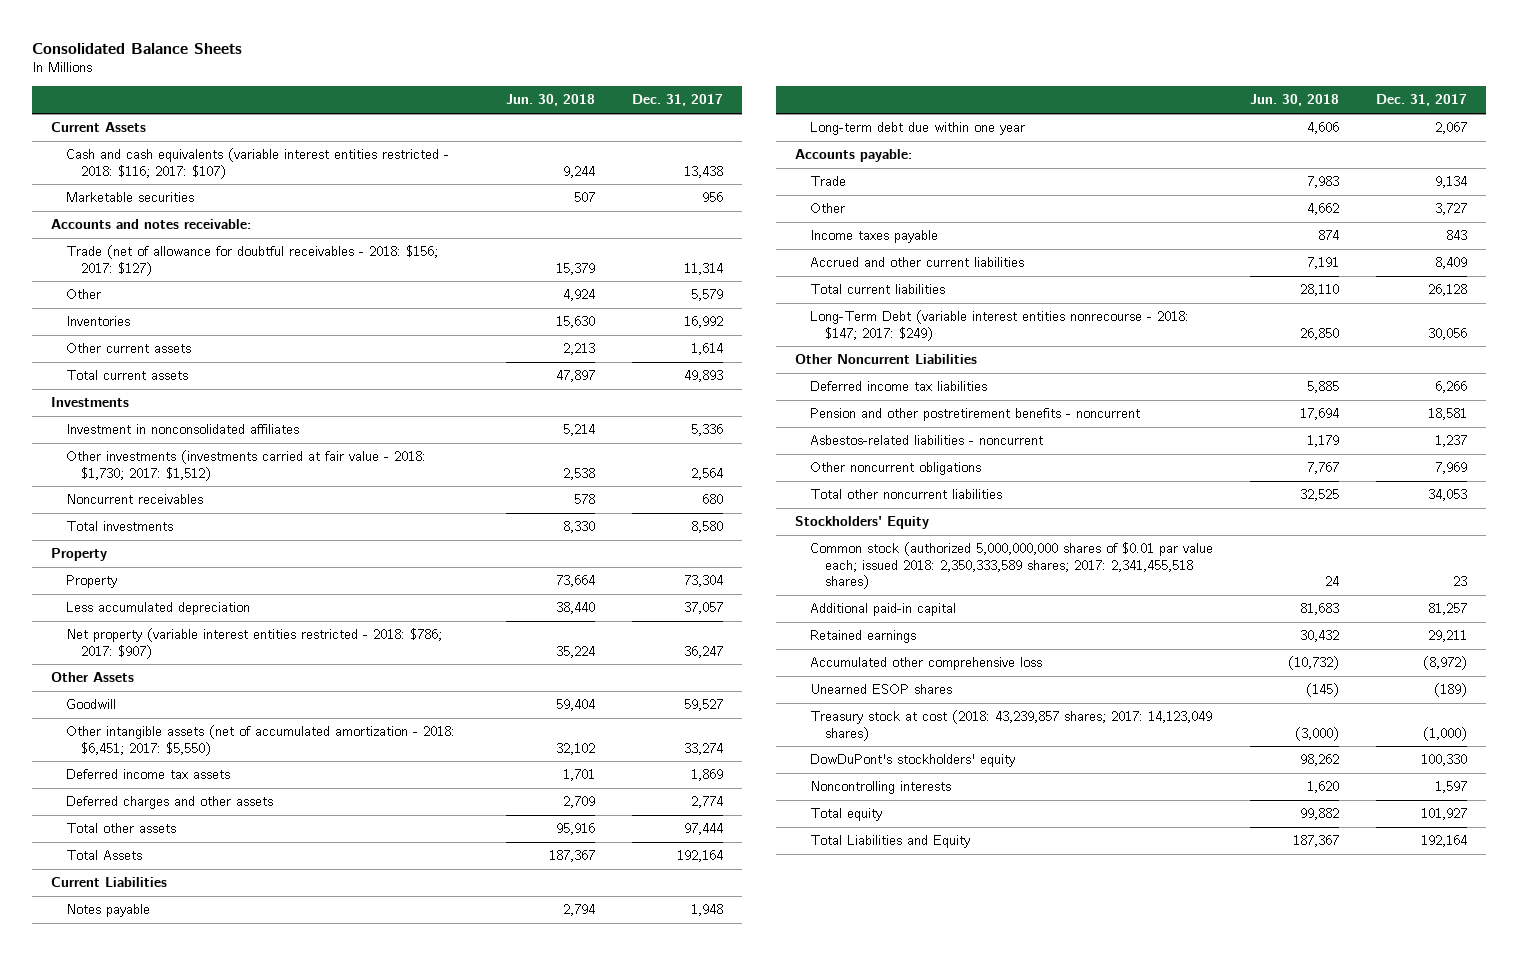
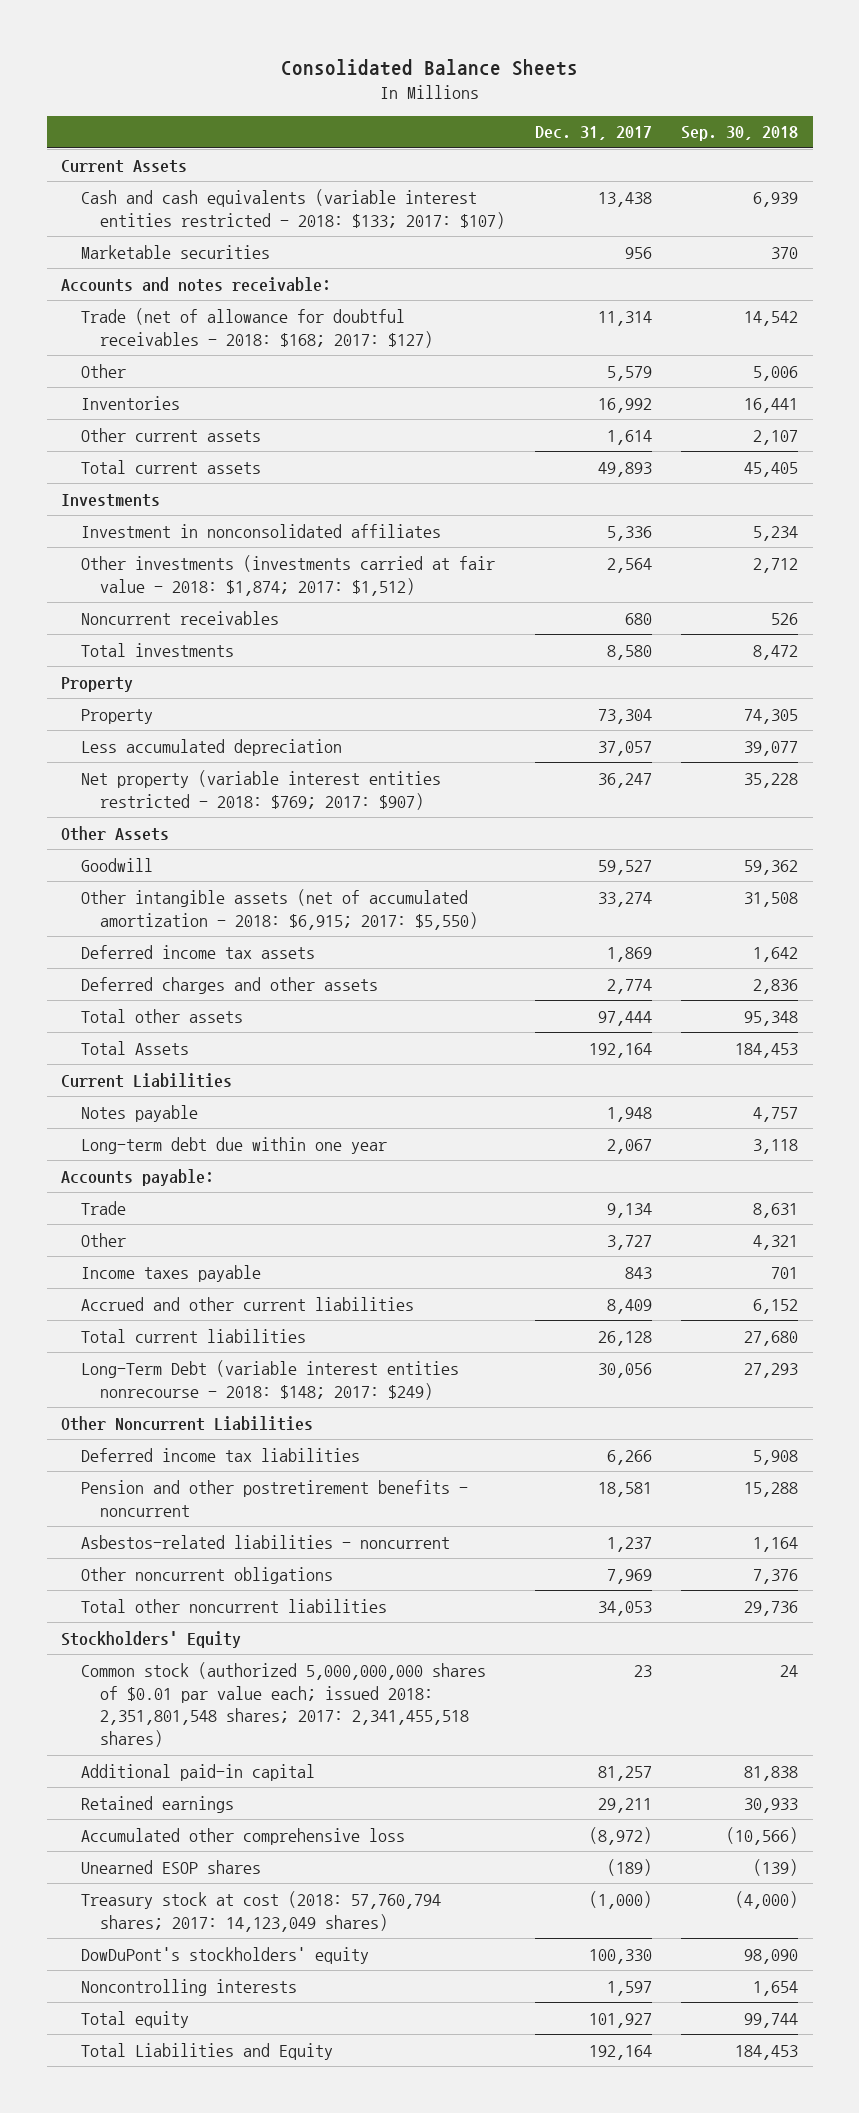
- | Jun. 30, 2018 | Dec. 31, 2017
+ | Dec. 31, 2017 | Sep. 30, 2018
- Cash and cash equivalents (variable interest entities restricted - 2018: $116; 2017: $107) | 9,244 | 13,438
+ Cash and cash equivalents (variable interest entities restricted - 2018: $133; 2017: $107) | 13,438 | 6,939
- Trade (net of allowance for doubtful receivables - 2018: $156; 2017: $127) | 15,379 | 11,314
+ Trade (net of allowance for doubtful receivables - 2018: $168; 2017: $127) | 11,314 | 14,542
- Other investments (investments carried at fair value - 2018: $1,730; 2017: $1,512) | 2,538 | 2,564
+ Other investments (investments carried at fair value - 2018: $1,874; 2017: $1,512) | 2,564 | 2,712
- Net property (variable interest entities restricted - 2018: $786; 2017: $907) | 35,224 | 36,247
+ Net property (variable interest entities restricted - 2018: $769; 2017: $907) | 36,247 | 35,228
- Other intangible assets (net of accumulated amortization - 2018: $6,451; 2017: $5,550) | 32,102 | 33,274
+ Other intangible assets (net of accumulated amortization - 2018: $6,915; 2017: $5,550) | 33,274 | 31,508
- Long-Term Debt (variable interest entities nonrecourse - 2018: $147; 2017: $249) | 26,850 | 30,056
+ Long-Term Debt (variable interest entities nonrecourse - 2018: $148; 2017: $249) | 30,056 | 27,293
- Common stock (authorized 5,000,000,000 shares of $0.01 par value each; issued 2018: 2,350,333,589 shares; 2017: 2,341,455,518 shares) | 24 | 23
+ Common stock (authorized 5,000,000,000 shares of $0.01 par value each; issued 2018: 2,351,801,548 shares; 2017: 2,341,455,518 shares) | 23 | 24
- Treasury stock at cost (2018: 43,239,857 shares; 2017: 14,123,049 shares) | (3,000) | (1,000)
+ Treasury stock at cost (2018: 57,760,794 shares; 2017: 14,123,049 shares) | (1,000) | (4,000)

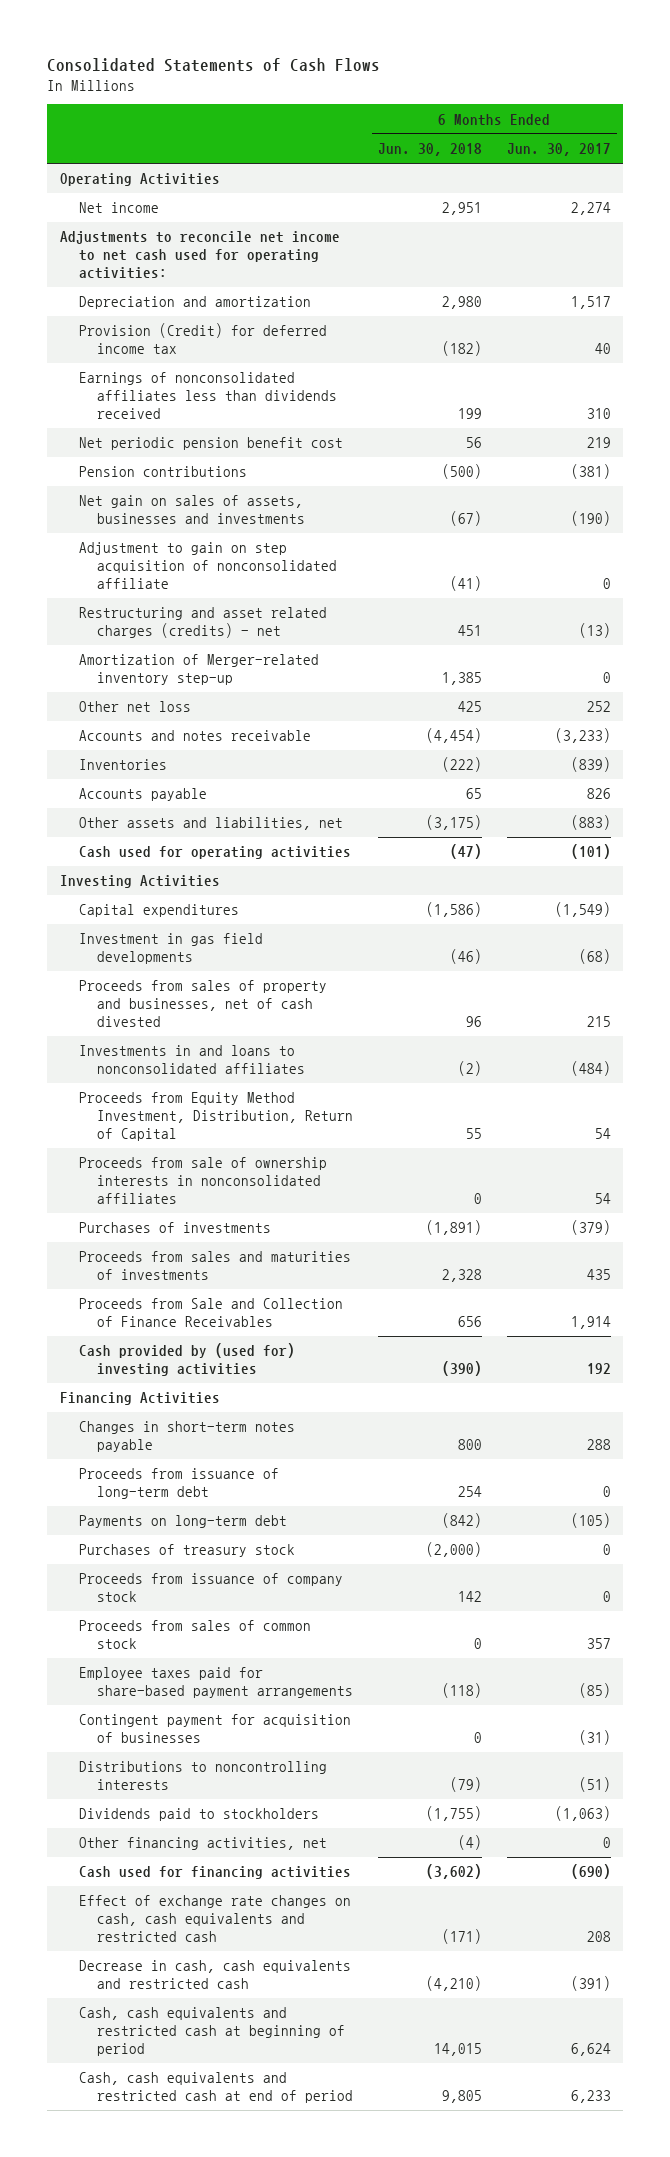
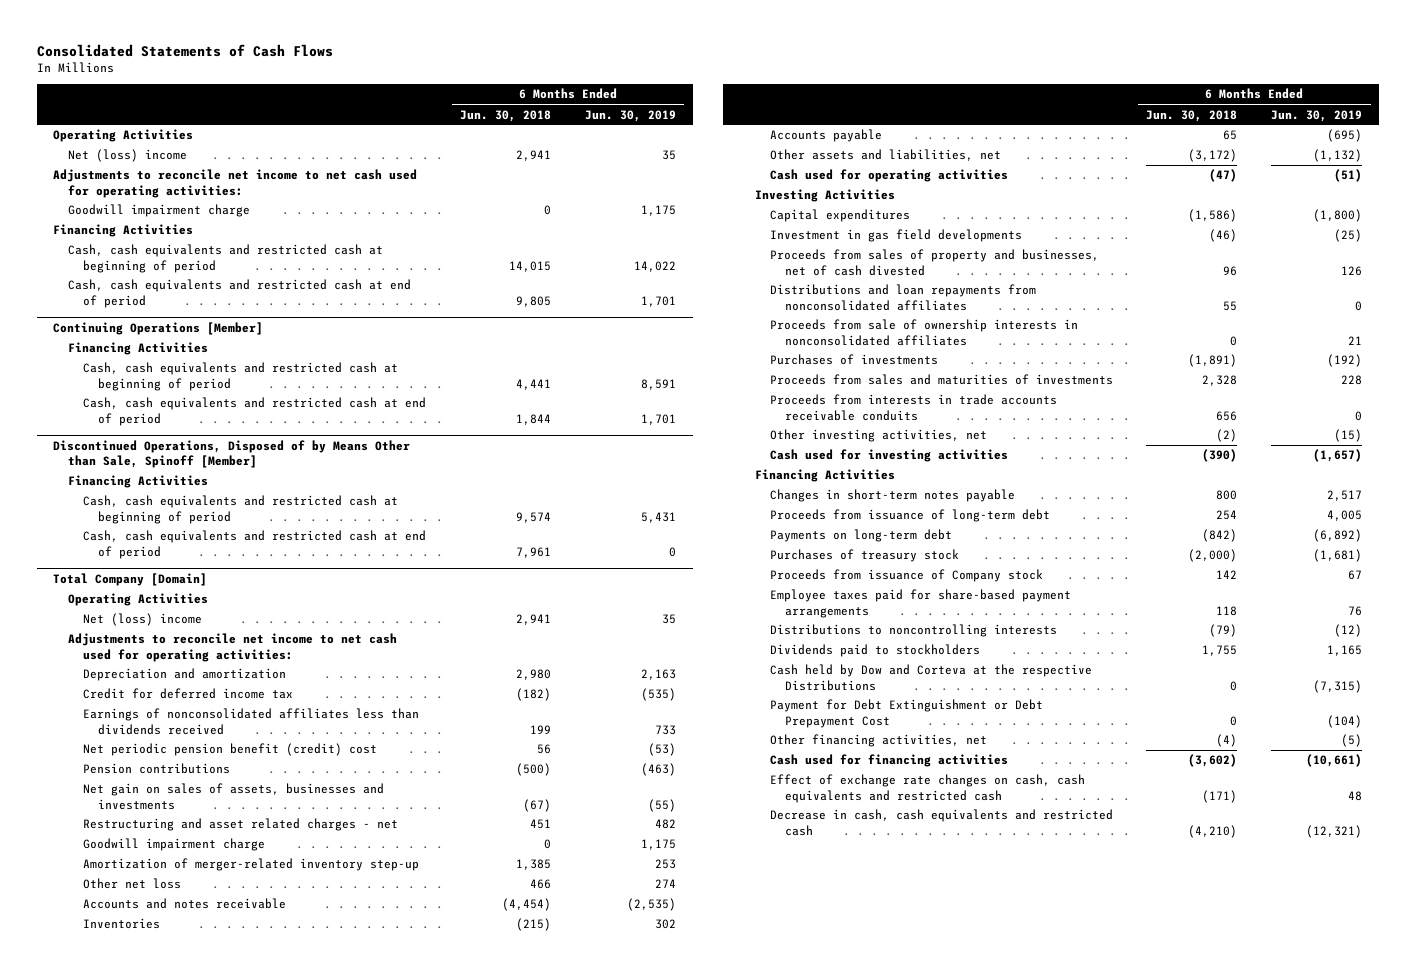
- | 6 Months Ended Jun. 30, 2018 | 6 Months Ended Jun. 30, 2017
+ | 6 Months Ended Jun. 30, 2018 | 6 Months Ended Jun. 30, 2019
- Net income | 2,951 | 2,274
+ Net (loss) income | 2,941 | 35
+ Goodwill impairment charge | 0 | 1,175
+ Financing Activities
moved up: Cash, cash equivalents and restricted cash at beginning of period | 14,015 | 14,022
moved up: Cash, cash equivalents and restricted cash at end of period | 9,805 | 1,701
+ Continuing Operations [Member]
+ Financing Activities
+ Cash, cash equivalents and restricted cash at beginning of period | 4,441 | 8,591
+ Cash, cash equivalents and restricted cash at end of period | 1,844 | 1,701
+ Discontinued Operations, Disposed of by Means Other than Sale, Spinoff [Member]
+ Financing Activities
+ Cash, cash equivalents and restricted cash at beginning of period | 9,574 | 5,431
+ Cash, cash equivalents and restricted cash at end of period | 7,961 | 0
+ Total Company [Domain]
+ Operating Activities
+ Net (loss) income | 2,941 | 35
+ Adjustments to reconcile net income to net cash used for operating activities:
- Provision (Credit) for deferred income tax | (182) | 40
+ Credit for deferred income tax | (182) | (535)
- Net periodic pension benefit cost | 56 | 219
+ Net periodic pension benefit (credit) cost | 56 | (53)
- Adjustment to gain on step acquisition of nonconsolidated affiliate | (41) | 0
- Restructuring and asset related charges (credits) - net | 451 | (13)
- Amortization of Merger-related inventory step-up | 1,385 | 0
- Other net loss | 425 | 252
+ Restructuring and asset related charges - net | 451 | 482
+ Goodwill impairment charge | 0 | 1,175
+ Amortization of merger-related inventory step-up | 1,385 | 253
+ Other net loss | 466 | 274
- Inventories | (222) | (839)
+ Inventories | (215) | 302
- Other assets and liabilities, net | (3,175) | (883)
+ Other assets and liabilities, net | (3,172) | (1,132)
- Investments in and loans to nonconsolidated affiliates | (2) | (484)
- Proceeds from Equity Method Investment, Distribution, Return of Capital | 55 | 54
+ Distributions and loan repayments from nonconsolidated affiliates | 55 | 0
- Proceeds from Sale and Collection of Finance Receivables | 656 | 1,914
- Cash provided by (used for) investing activities | (390) | 192
+ Proceeds from interests in trade accounts receivable conduits | 656 | 0
+ Other investing activities, net | (2) | (15)
+ Cash used for investing activities | (390) | (1,657)
- Proceeds from issuance of company stock | 142 | 0
- Proceeds from sales of common stock | 0 | 357
- Employee taxes paid for share-based payment arrangements | (118) | (85)
- Contingent payment for acquisition of businesses | 0 | (31)
+ Proceeds from issuance of Company stock | 142 | 67
+ Employee taxes paid for share-based payment arrangements | 118 | 76
- Dividends paid to stockholders | (1,755) | (1,063)
+ Dividends paid to stockholders | 1,755 | 1,165
+ Cash held by Dow and Corteva at the respective Distributions | 0 | (7,315)
+ Payment for Debt Extinguishment or Debt Prepayment Cost | 0 | (104)

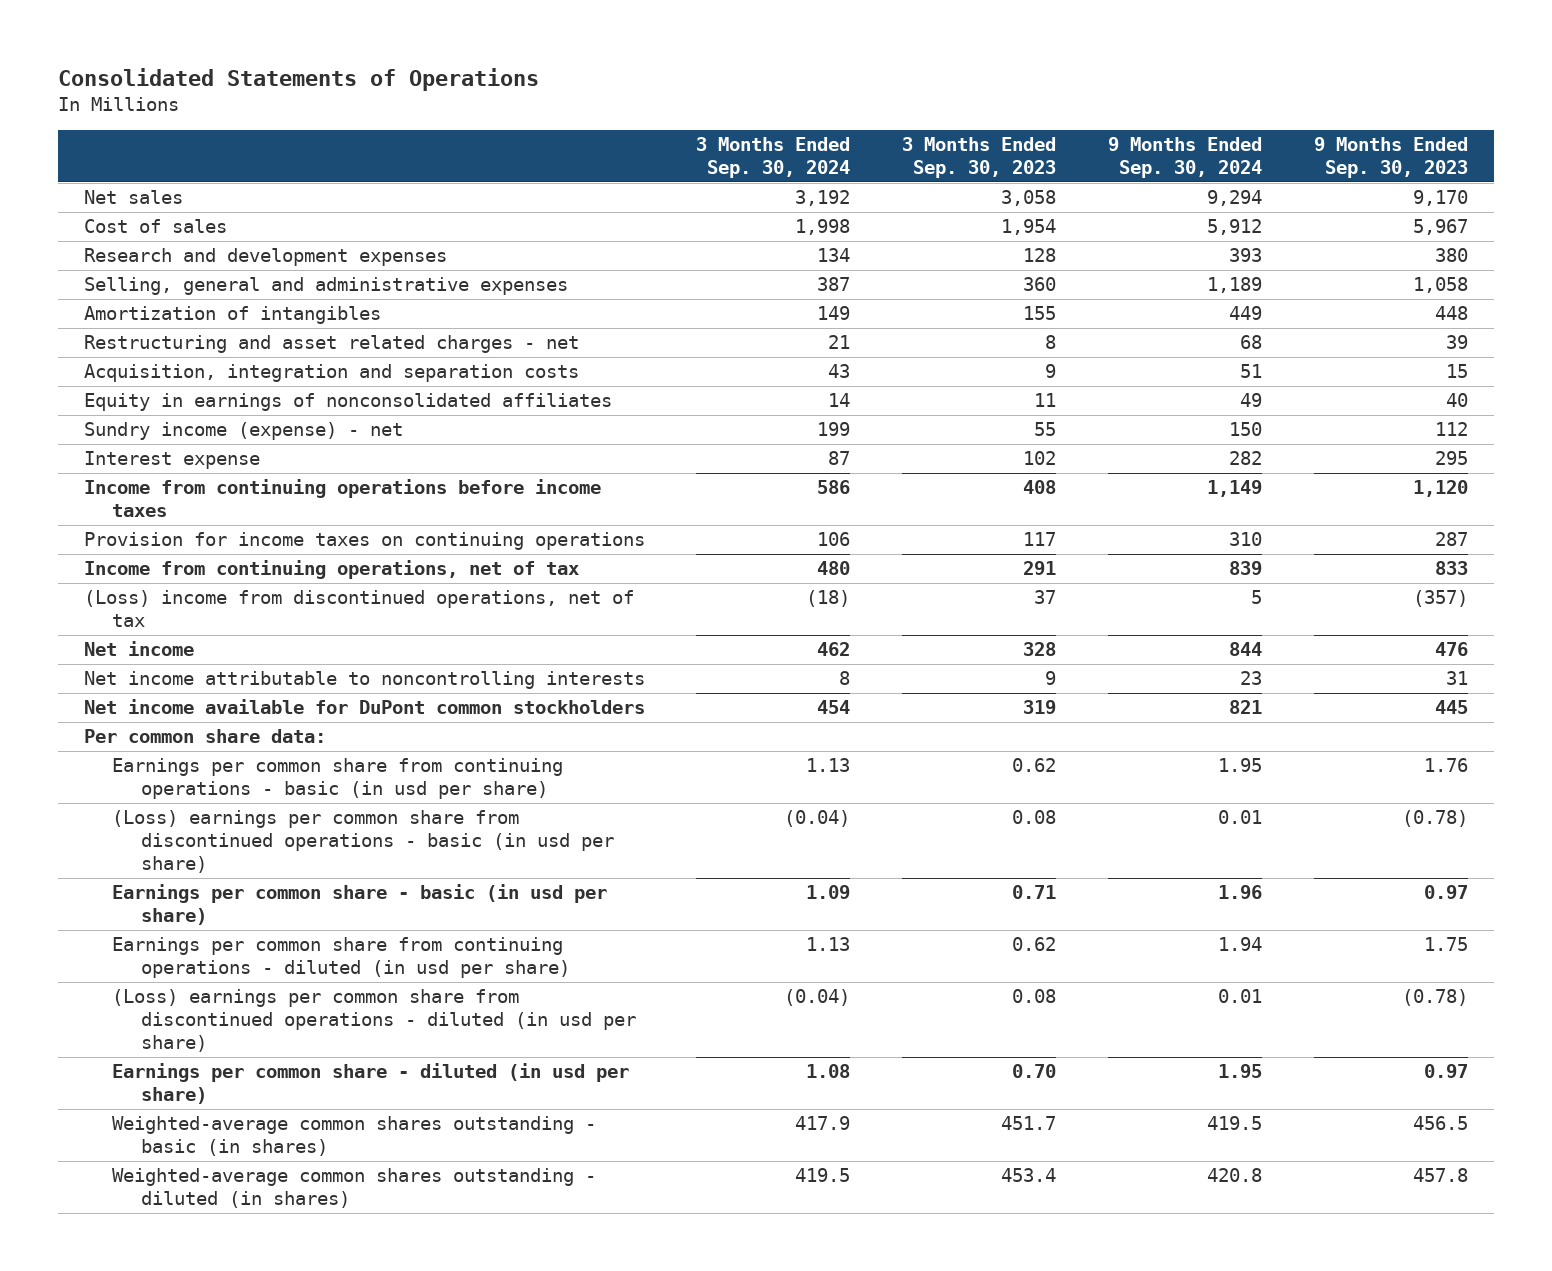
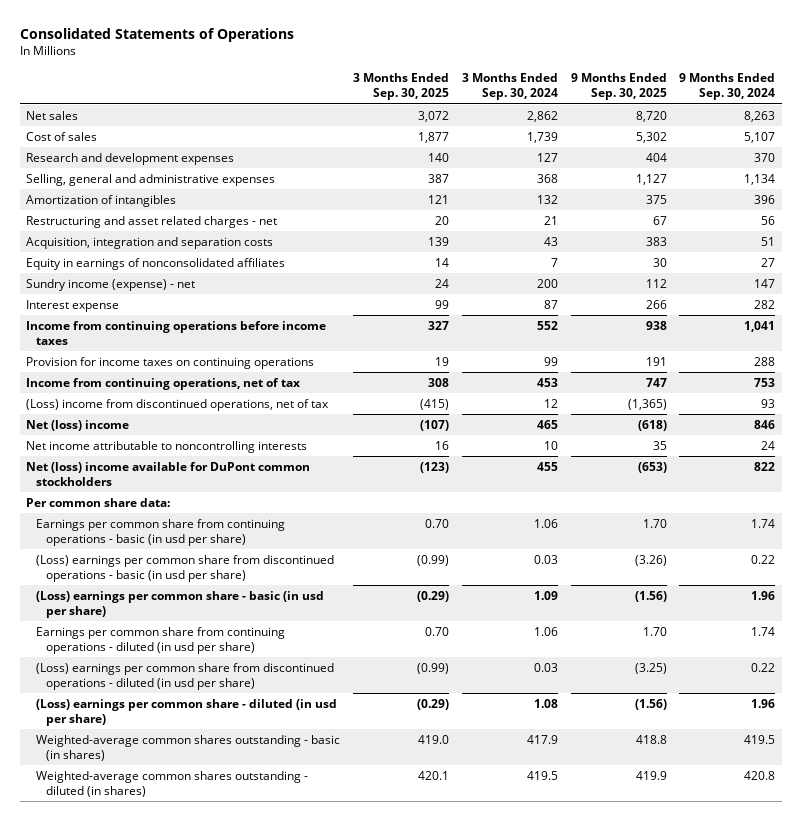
- | 3 Months Ended Sep. 30, 2024 | 3 Months Ended Sep. 30, 2023 | 9 Months Ended Sep. 30, 2024 | 9 Months Ended Sep. 30, 2023
+ | 3 Months Ended Sep. 30, 2025 | 3 Months Ended Sep. 30, 2024 | 9 Months Ended Sep. 30, 2025 | 9 Months Ended Sep. 30, 2024
- Net sales | 3,192 | 3,058 | 9,294 | 9,170
- Cost of sales | 1,998 | 1,954 | 5,912 | 5,967
- Research and development expenses | 134 | 128 | 393 | 380
- Selling, general and administrative expenses | 387 | 360 | 1,189 | 1,058
- Amortization of intangibles | 149 | 155 | 449 | 448
- Restructuring and asset related charges - net | 21 | 8 | 68 | 39
+ Net sales | 3,072 | 2,862 | 8,720 | 8,263
+ Cost of sales | 1,877 | 1,739 | 5,302 | 5,107
+ Research and development expenses | 140 | 127 | 404 | 370
+ Selling, general and administrative expenses | 387 | 368 | 1,127 | 1,134
+ Amortization of intangibles | 121 | 132 | 375 | 396
+ Restructuring and asset related charges - net | 20 | 21 | 67 | 56
- Equity in earnings of nonconsolidated affiliates | 14 | 11 | 49 | 40
- Sundry income (expense) - net | 199 | 55 | 150 | 112
+ Equity in earnings of nonconsolidated affiliates | 14 | 7 | 30 | 27
+ Sundry income (expense) - net | 24 | 200 | 112 | 147
- Income from continuing operations before income taxes | 586 | 408 | 1,149 | 1,120
- Provision for income taxes on continuing operations | 106 | 117 | 310 | 287
- Income from continuing operations, net of tax | 480 | 291 | 839 | 833
- (Loss) income from discontinued operations, net of tax | (18) | 37 | 5 | (357)
- Net income | 462 | 328 | 844 | 476
- Net income attributable to noncontrolling interests | 8 | 9 | 23 | 31
- Net income available for DuPont common stockholders | 454 | 319 | 821 | 445
+ Income from continuing operations before income taxes | 327 | 552 | 938 | 1,041
+ Provision for income taxes on continuing operations | 19 | 99 | 191 | 288
+ Income from continuing operations, net of tax | 308 | 453 | 747 | 753
+ (Loss) income from discontinued operations, net of tax | (415) | 12 | (1,365) | 93
+ Net (loss) income | (107) | 465 | (618) | 846
+ Net income attributable to noncontrolling interests | 16 | 10 | 35 | 24
+ Net (loss) income available for DuPont common stockholders | (123) | 455 | (653) | 822
- Earnings per common share from continuing operations - basic (in usd per share) | 1.13 | 0.62 | 1.95 | 1.76
- (Loss) earnings per common share from discontinued operations - basic (in usd per share) | (0.04) | 0.08 | 0.01 | (0.78)
- Earnings per common share - basic (in usd per share) | 1.09 | 0.71 | 1.96 | 0.97
- Earnings per common share from continuing operations - diluted (in usd per share) | 1.13 | 0.62 | 1.94 | 1.75
- (Loss) earnings per common share from discontinued operations - diluted (in usd per share) | (0.04) | 0.08 | 0.01 | (0.78)
- Earnings per common share - diluted (in usd per share) | 1.08 | 0.70 | 1.95 | 0.97
+ Earnings per common share from continuing operations - basic (in usd per share) | 0.70 | 1.06 | 1.70 | 1.74
+ (Loss) earnings per common share from discontinued operations - basic (in usd per share) | (0.99) | 0.03 | (3.26) | 0.22
+ (Loss) earnings per common share - basic (in usd per share) | (0.29) | 1.09 | (1.56) | 1.96
+ Earnings per common share from continuing operations - diluted (in usd per share) | 0.70 | 1.06 | 1.70 | 1.74
+ (Loss) earnings per common share from discontinued operations - diluted (in usd per share) | (0.99) | 0.03 | (3.25) | 0.22
+ (Loss) earnings per common share - diluted (in usd per share) | (0.29) | 1.08 | (1.56) | 1.96

